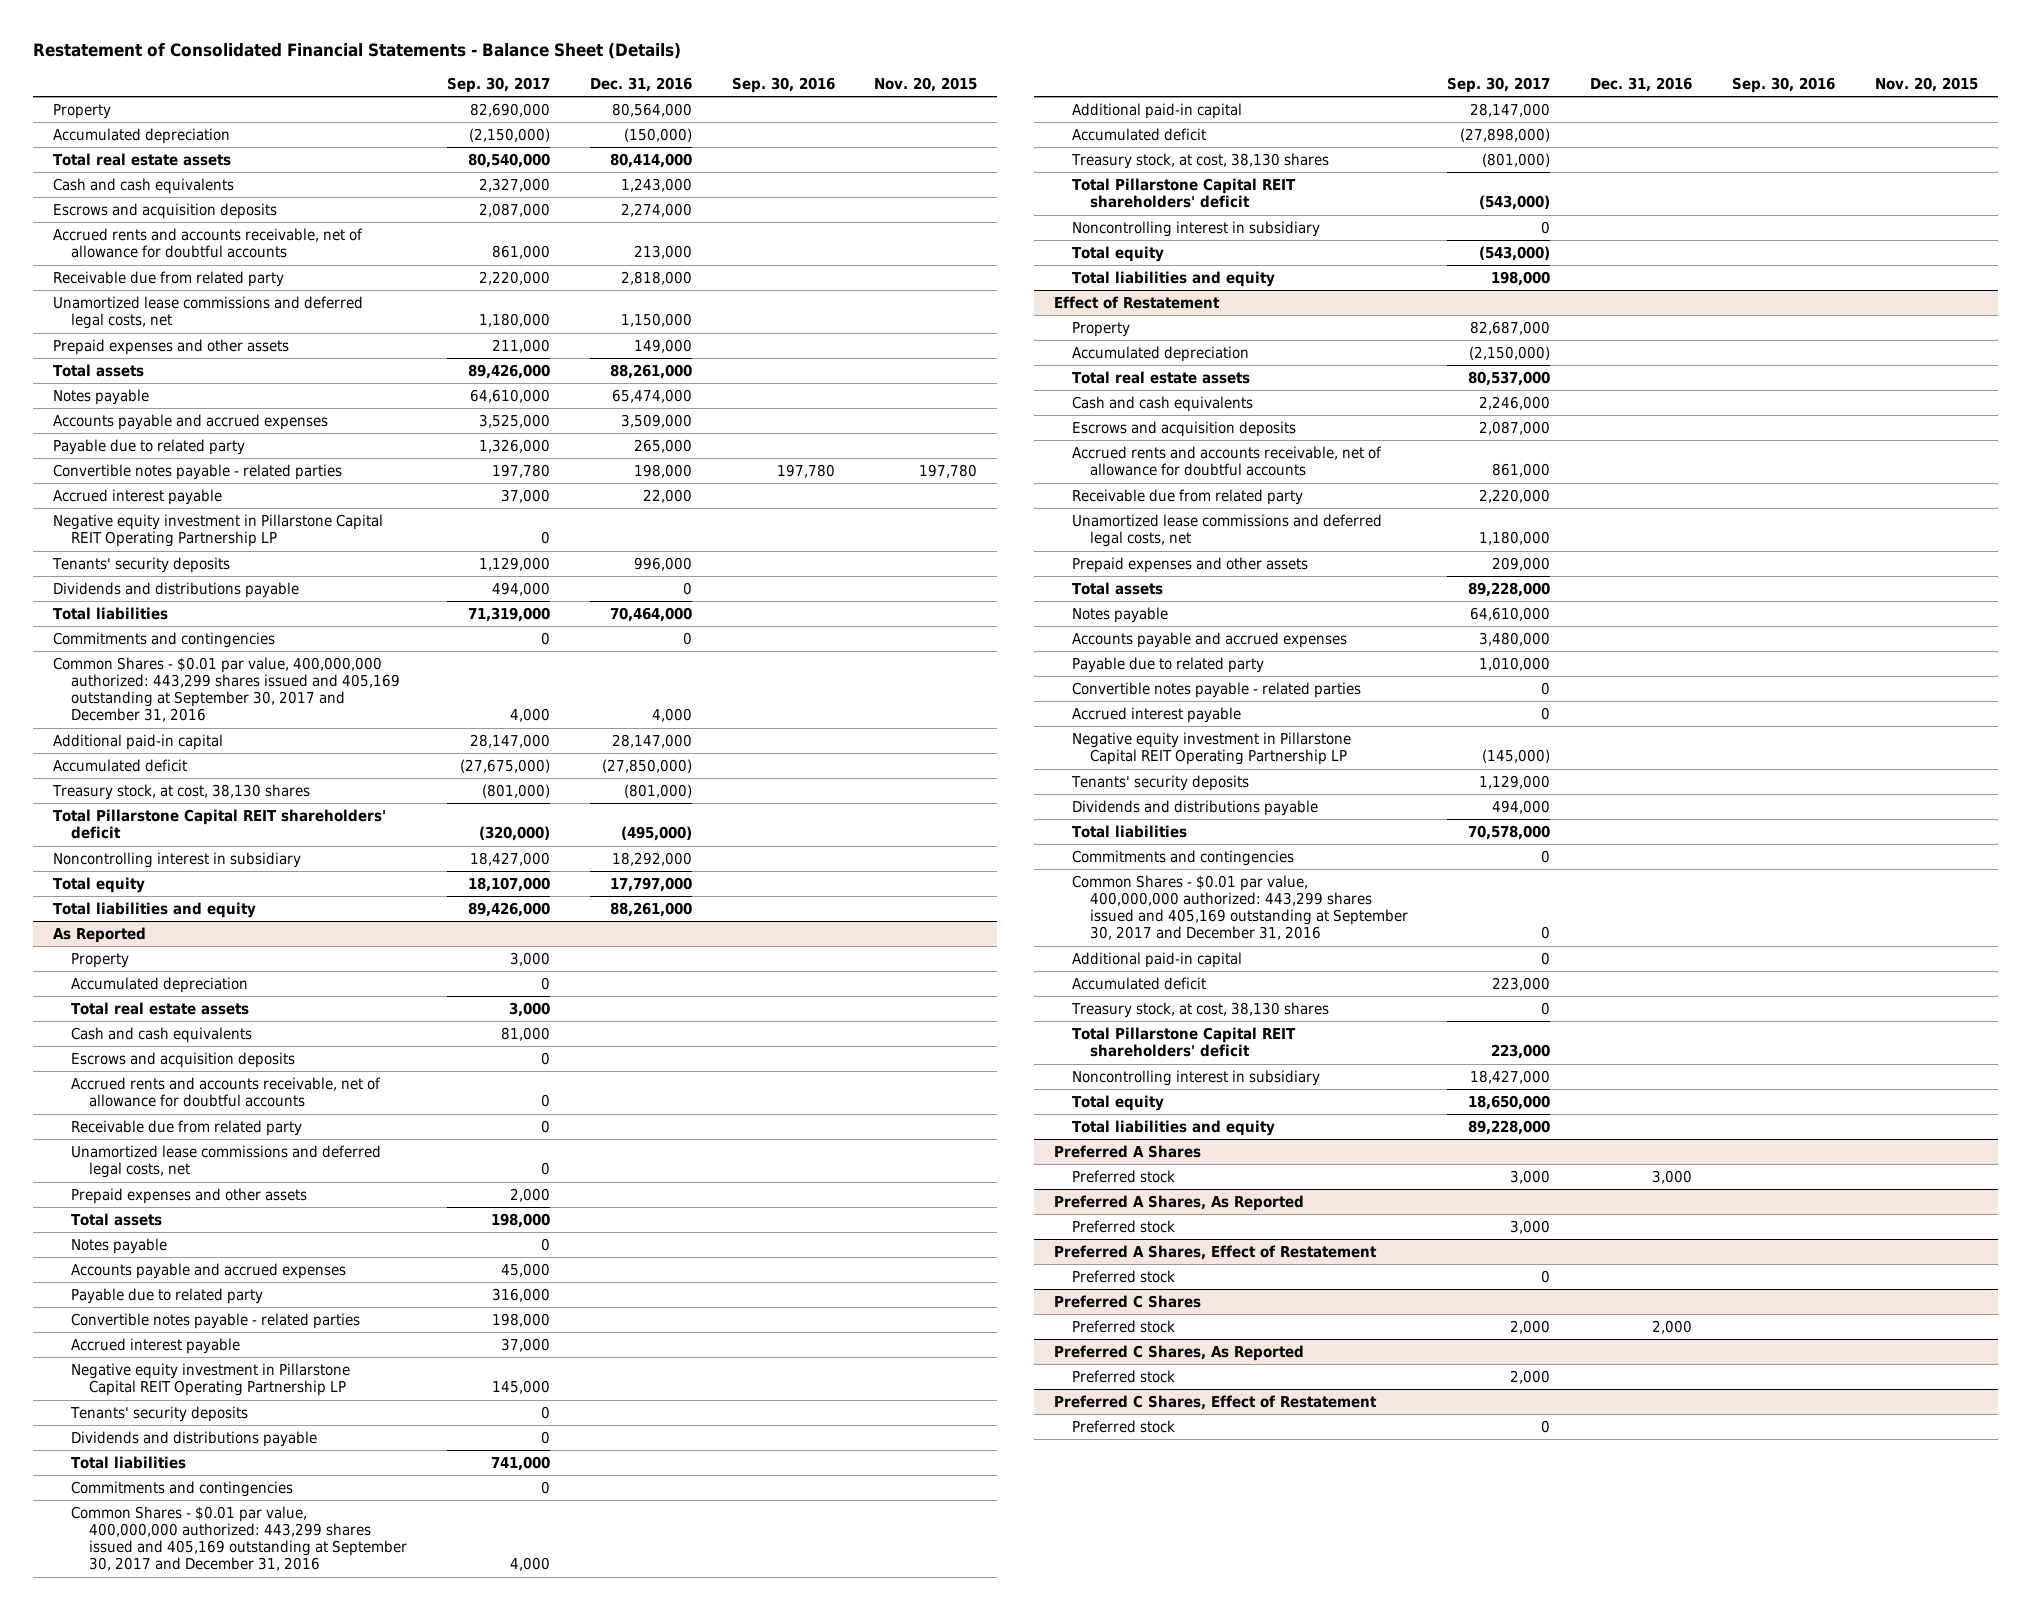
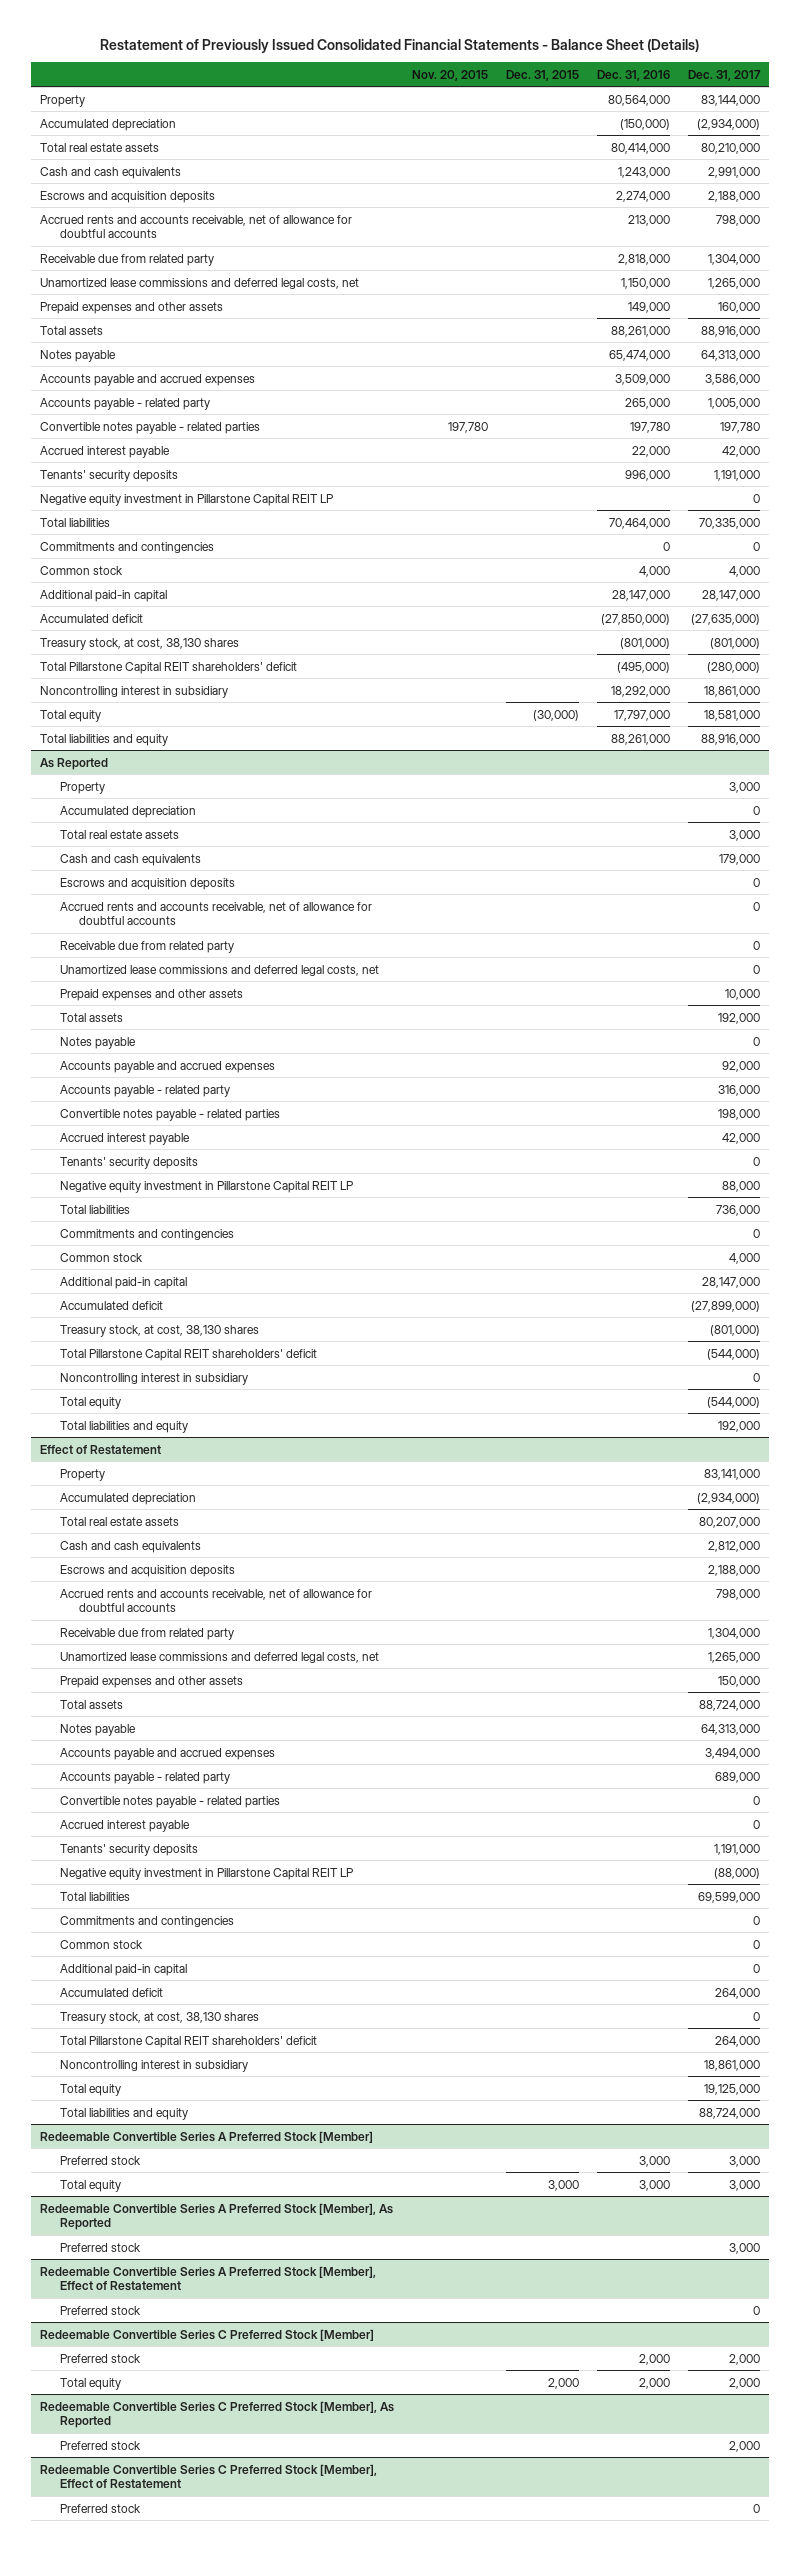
- Restatement of Consolidated Financial Statements - Balance Sheet (Details)
+ Restatement of Previously Issued Consolidated Financial Statements - Balance Sheet (Details)
- | Sep. 30, 2017 | Dec. 31, 2016 | Sep. 30, 2016 | Nov. 20, 2015
+ | Nov. 20, 2015 | Dec. 31, 2015 | Dec. 31, 2016 | Dec. 31, 2017
- Payable due to related party | 1,326,000 | 265,000 | |
- Convertible notes payable - related parties | 197,780 | 198,000 | 197,780 | 197,780
+ Accounts payable - related party | | | 265,000 | 1,005,000
+ Convertible notes payable - related parties | 197,780 | | 197,780 | 197,780
- Negative equity investment in Pillarstone Capital REIT Operating Partnership LP | 0 | | |
- Dividends and distributions payable | 494,000 | 0 | |
+ Negative equity investment in Pillarstone Capital REIT LP | | | | 0
- Common Shares - $0.01 par value, 400,000,000 authorized: 443,299 shares issued and 405,169 outstanding at September 30, 2017 and December 31, 2016 | 4,000 | 4,000 | |
+ Common stock | | | 4,000 | 4,000
@ As Reported
- Payable due to related party | 316,000 | | |
+ Accounts payable - related party | | | | 316,000
- Negative equity investment in Pillarstone Capital REIT Operating Partnership LP | 145,000 | | |
- Dividends and distributions payable | 0 | | |
+ Negative equity investment in Pillarstone Capital REIT LP | | | | 88,000
- Common Shares - $0.01 par value, 400,000,000 authorized: 443,299 shares issued and 405,169 outstanding at September 30, 2017 and December 31, 2016 | 4,000 | | |
+ Common stock | | | | 4,000
@ Effect of Restatement
- Payable due to related party | 1,010,000 | | |
+ Accounts payable - related party | | | | 689,000
- Negative equity investment in Pillarstone Capital REIT Operating Partnership LP | (145,000) | | |
- Dividends and distributions payable | 494,000 | | |
+ Negative equity investment in Pillarstone Capital REIT LP | | | | (88,000)
- Common Shares - $0.01 par value, 400,000,000 authorized: 443,299 shares issued and 405,169 outstanding at September 30, 2017 and December 31, 2016 | 0 | | |
+ Common stock | | | | 0
- Preferred A Shares
+ Redeemable Convertible Series A Preferred Stock [Member]
- Preferred A Shares, As Reported
- Preferred stock | 3,000 | | |
- Preferred A Shares, Effect of Restatement
+ Total equity | | 3,000 | 3,000 | 3,000
+ Redeemable Convertible Series A Preferred Stock [Member], As Reported
+ Preferred stock | | | | 3,000
+ Redeemable Convertible Series A Preferred Stock [Member], Effect of Restatement
- Preferred C Shares
+ Redeemable Convertible Series C Preferred Stock [Member]
- Preferred C Shares, As Reported
- Preferred stock | 2,000 | | |
- Preferred C Shares, Effect of Restatement
+ Total equity | | 2,000 | 2,000 | 2,000
+ Redeemable Convertible Series C Preferred Stock [Member], As Reported
+ Preferred stock | | | | 2,000
+ Redeemable Convertible Series C Preferred Stock [Member], Effect of Restatement

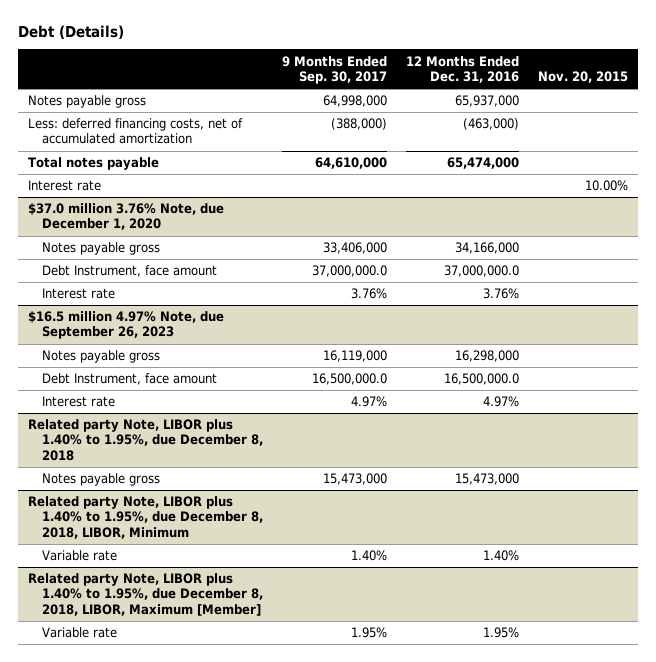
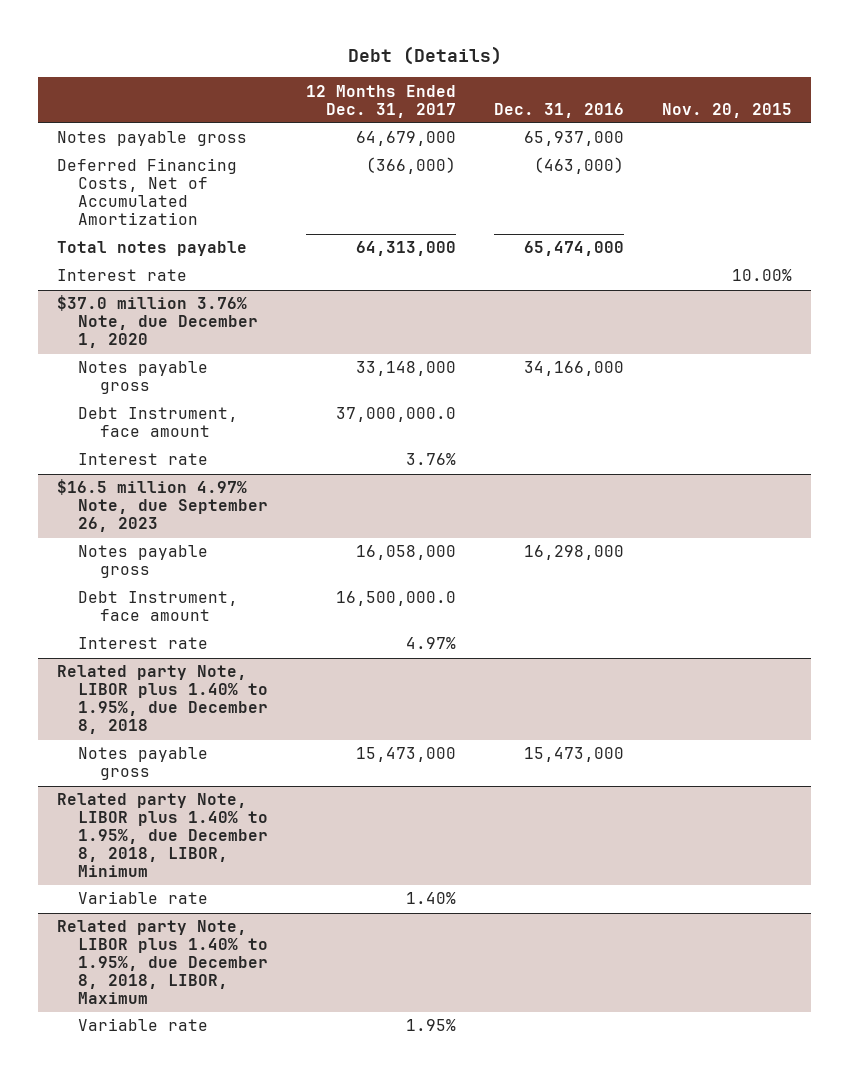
- | 9 Months Ended Sep. 30, 2017 | 12 Months Ended Dec. 31, 2016 | Nov. 20, 2015
+ | 12 Months Ended Dec. 31, 2017 | Dec. 31, 2016 | Nov. 20, 2015
- Less: deferred financing costs, net of accumulated amortization | (388,000) | (463,000) |
+ Deferred Financing Costs, Net of Accumulated Amortization | (366,000) | (463,000) |
- Related party Note, LIBOR plus 1.40% to 1.95%, due December 8, 2018, LIBOR, Maximum [Member]
+ Related party Note, LIBOR plus 1.40% to 1.95%, due December 8, 2018, LIBOR, Maximum

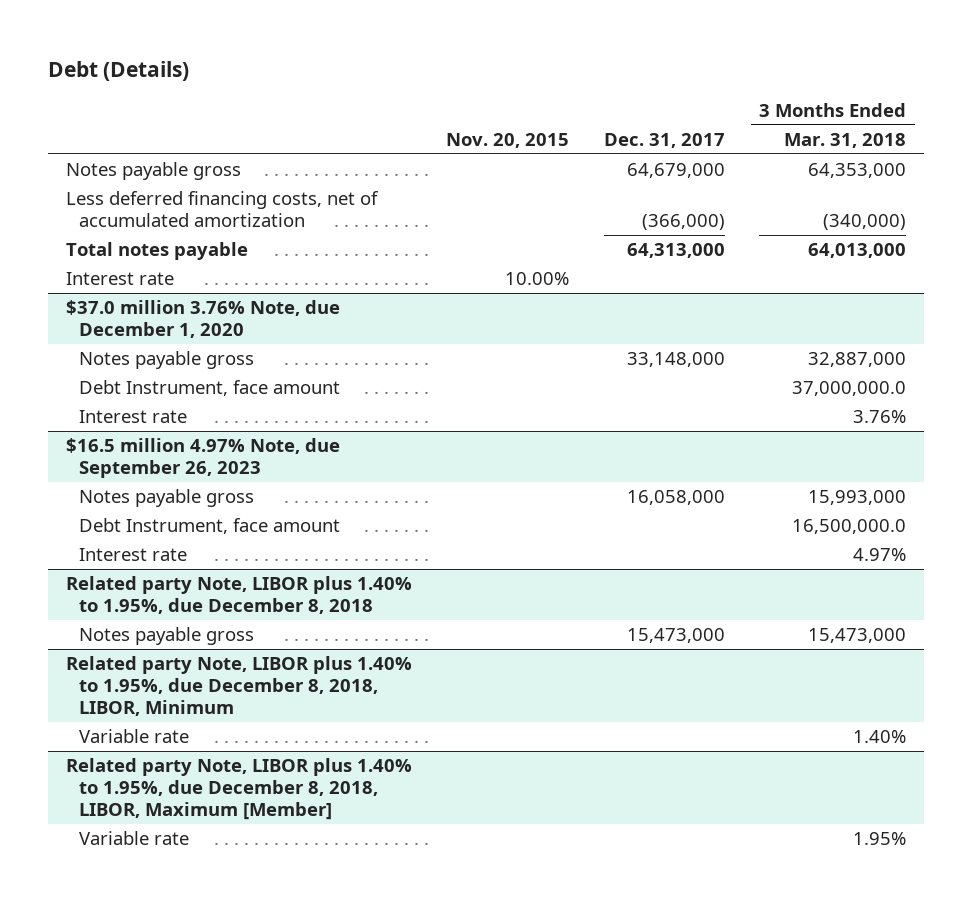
- | 12 Months Ended Dec. 31, 2017 | Dec. 31, 2016 | Nov. 20, 2015
+ | Nov. 20, 2015 | Dec. 31, 2017 | 3 Months Ended Mar. 31, 2018
- Deferred Financing Costs, Net of Accumulated Amortization | (366,000) | (463,000) |
+ Less deferred financing costs, net of accumulated amortization | | (366,000) | (340,000)
- Related party Note, LIBOR plus 1.40% to 1.95%, due December 8, 2018, LIBOR, Maximum
+ Related party Note, LIBOR plus 1.40% to 1.95%, due December 8, 2018, LIBOR, Maximum [Member]

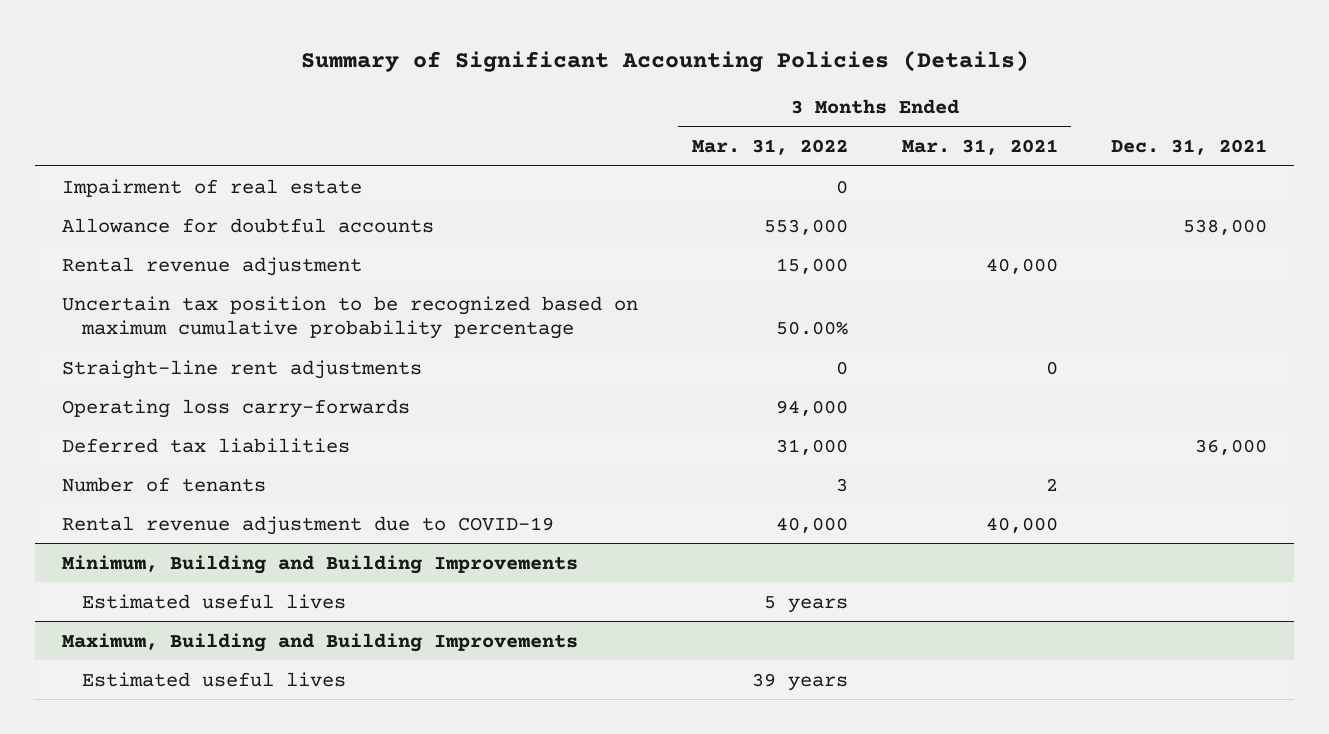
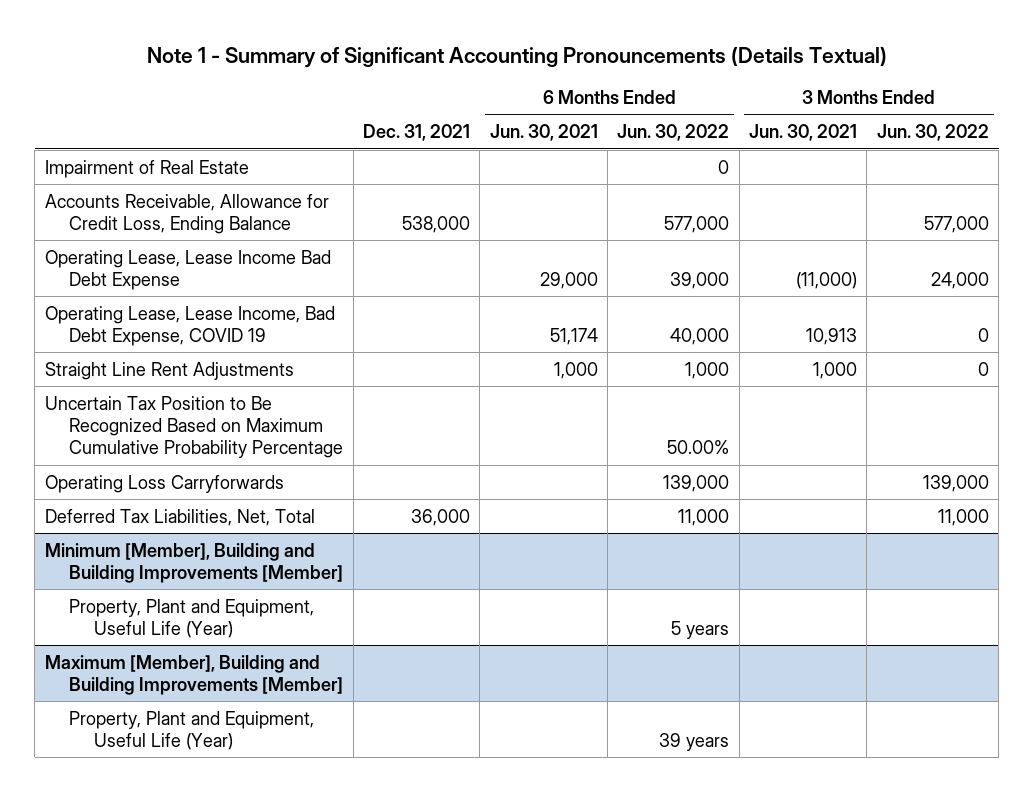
- Summary of Significant Accounting Policies (Details)
+ Note 1 - Summary of Significant Accounting Pronouncements (Details Textual)
- | 3 Months Ended Mar. 31, 2022 | 3 Months Ended Mar. 31, 2021 | Dec. 31, 2021
+ | Dec. 31, 2021 | 6 Months Ended Jun. 30, 2021 | 6 Months Ended Jun. 30, 2022 | 3 Months Ended Jun. 30, 2021 | 3 Months Ended Jun. 30, 2022
- Impairment of real estate | 0 | |
- Allowance for doubtful accounts | 553,000 | | 538,000
- Rental revenue adjustment | 15,000 | 40,000 |
- Uncertain tax position to be recognized based on maximum cumulative probability percentage | 50.00% | |
- Straight-line rent adjustments | 0 | 0 |
- Operating loss carry-forwards | 94,000 | |
- Deferred tax liabilities | 31,000 | | 36,000
- Number of tenants | 3 | 2 |
- Rental revenue adjustment due to COVID-19 | 40,000 | 40,000 |
- Minimum, Building and Building Improvements
- Estimated useful lives | 5 years | |
- Maximum, Building and Building Improvements
- Estimated useful lives | 39 years | |
+ Impairment of Real Estate | | | 0 | |
+ Accounts Receivable, Allowance for Credit Loss, Ending Balance | 538,000 | | 577,000 | | 577,000
+ Operating Lease, Lease Income Bad Debt Expense | | 29,000 | 39,000 | (11,000) | 24,000
+ Operating Lease, Lease Income, Bad Debt Expense, COVID 19 | | 51,174 | 40,000 | 10,913 | 0
+ Straight Line Rent Adjustments | | 1,000 | 1,000 | 1,000 | 0
+ Uncertain Tax Position to Be Recognized Based on Maximum Cumulative Probability Percentage | | | 50.00% | |
+ Operating Loss Carryforwards | | | 139,000 | | 139,000
+ Deferred Tax Liabilities, Net, Total | 36,000 | | 11,000 | | 11,000
+ Minimum [Member], Building and Building Improvements [Member]
+ Property, Plant and Equipment, Useful Life (Year) | | | 5 years | |
+ Maximum [Member], Building and Building Improvements [Member]
+ Property, Plant and Equipment, Useful Life (Year) | | | 39 years | |

